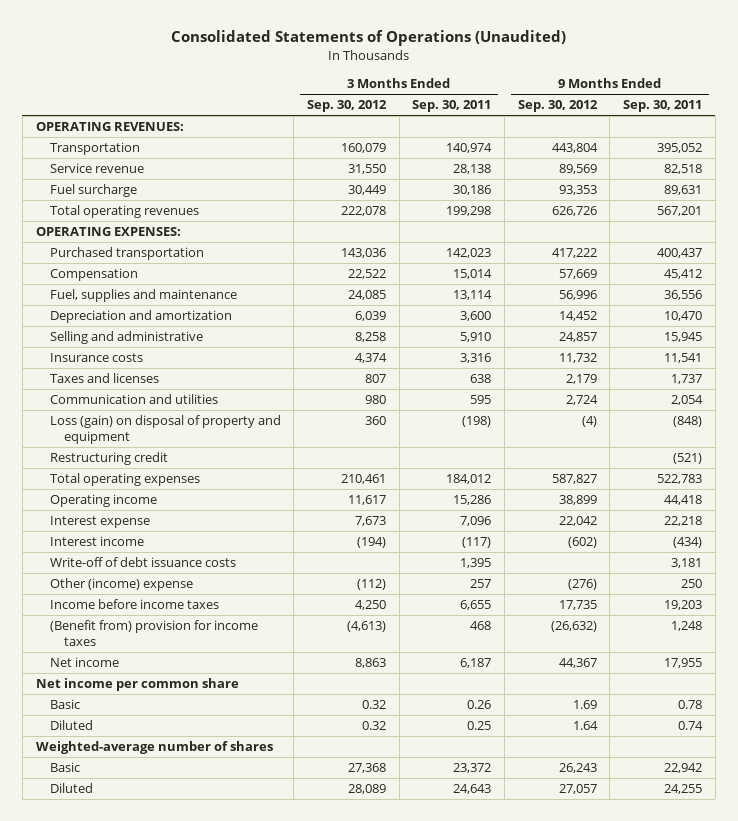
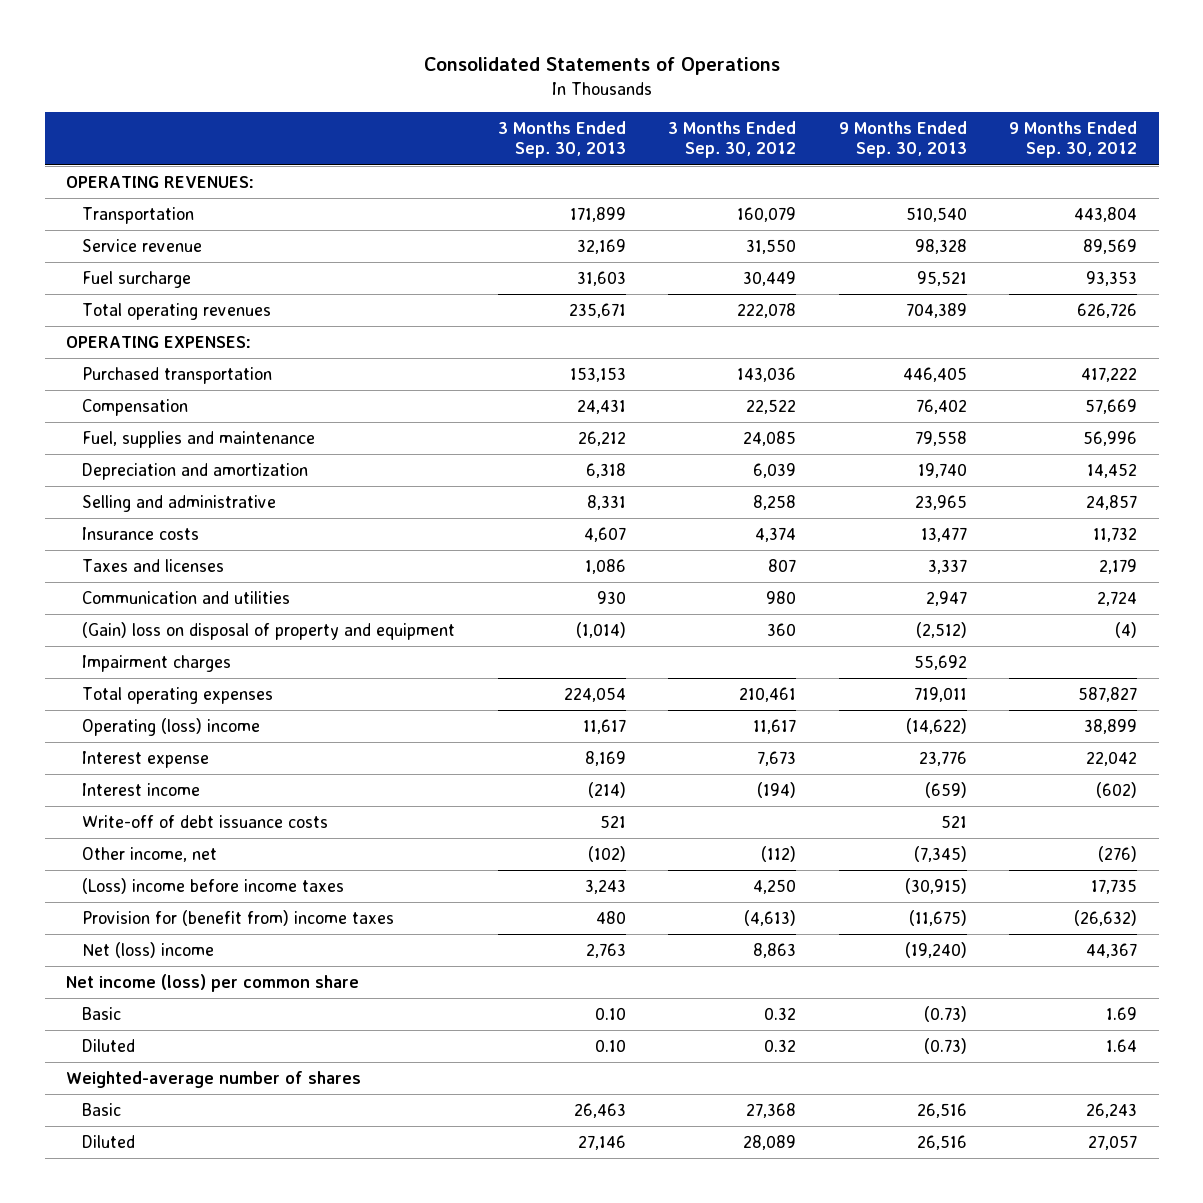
- Consolidated Statements of Operations (Unaudited)
+ Consolidated Statements of Operations
- | 3 Months Ended Sep. 30, 2012 | 3 Months Ended Sep. 30, 2011 | 9 Months Ended Sep. 30, 2012 | 9 Months Ended Sep. 30, 2011
+ | 3 Months Ended Sep. 30, 2013 | 3 Months Ended Sep. 30, 2012 | 9 Months Ended Sep. 30, 2013 | 9 Months Ended Sep. 30, 2012
- Loss (gain) on disposal of property and equipment | 360 | (198) | (4) | (848)
- Restructuring credit | | | | (521)
+ (Gain) loss on disposal of property and equipment | (1,014) | 360 | (2,512) | (4)
+ Impairment charges | | | 55,692 |
- Operating income | 11,617 | 15,286 | 38,899 | 44,418
+ Operating (loss) income | 11,617 | 11,617 | (14,622) | 38,899
- Other (income) expense | (112) | 257 | (276) | 250
- Income before income taxes | 4,250 | 6,655 | 17,735 | 19,203
- (Benefit from) provision for income taxes | (4,613) | 468 | (26,632) | 1,248
- Net income | 8,863 | 6,187 | 44,367 | 17,955
- Net income per common share
+ Other income, net | (102) | (112) | (7,345) | (276)
+ (Loss) income before income taxes | 3,243 | 4,250 | (30,915) | 17,735
+ Provision for (benefit from) income taxes | 480 | (4,613) | (11,675) | (26,632)
+ Net (loss) income | 2,763 | 8,863 | (19,240) | 44,367
+ Net income (loss) per common share

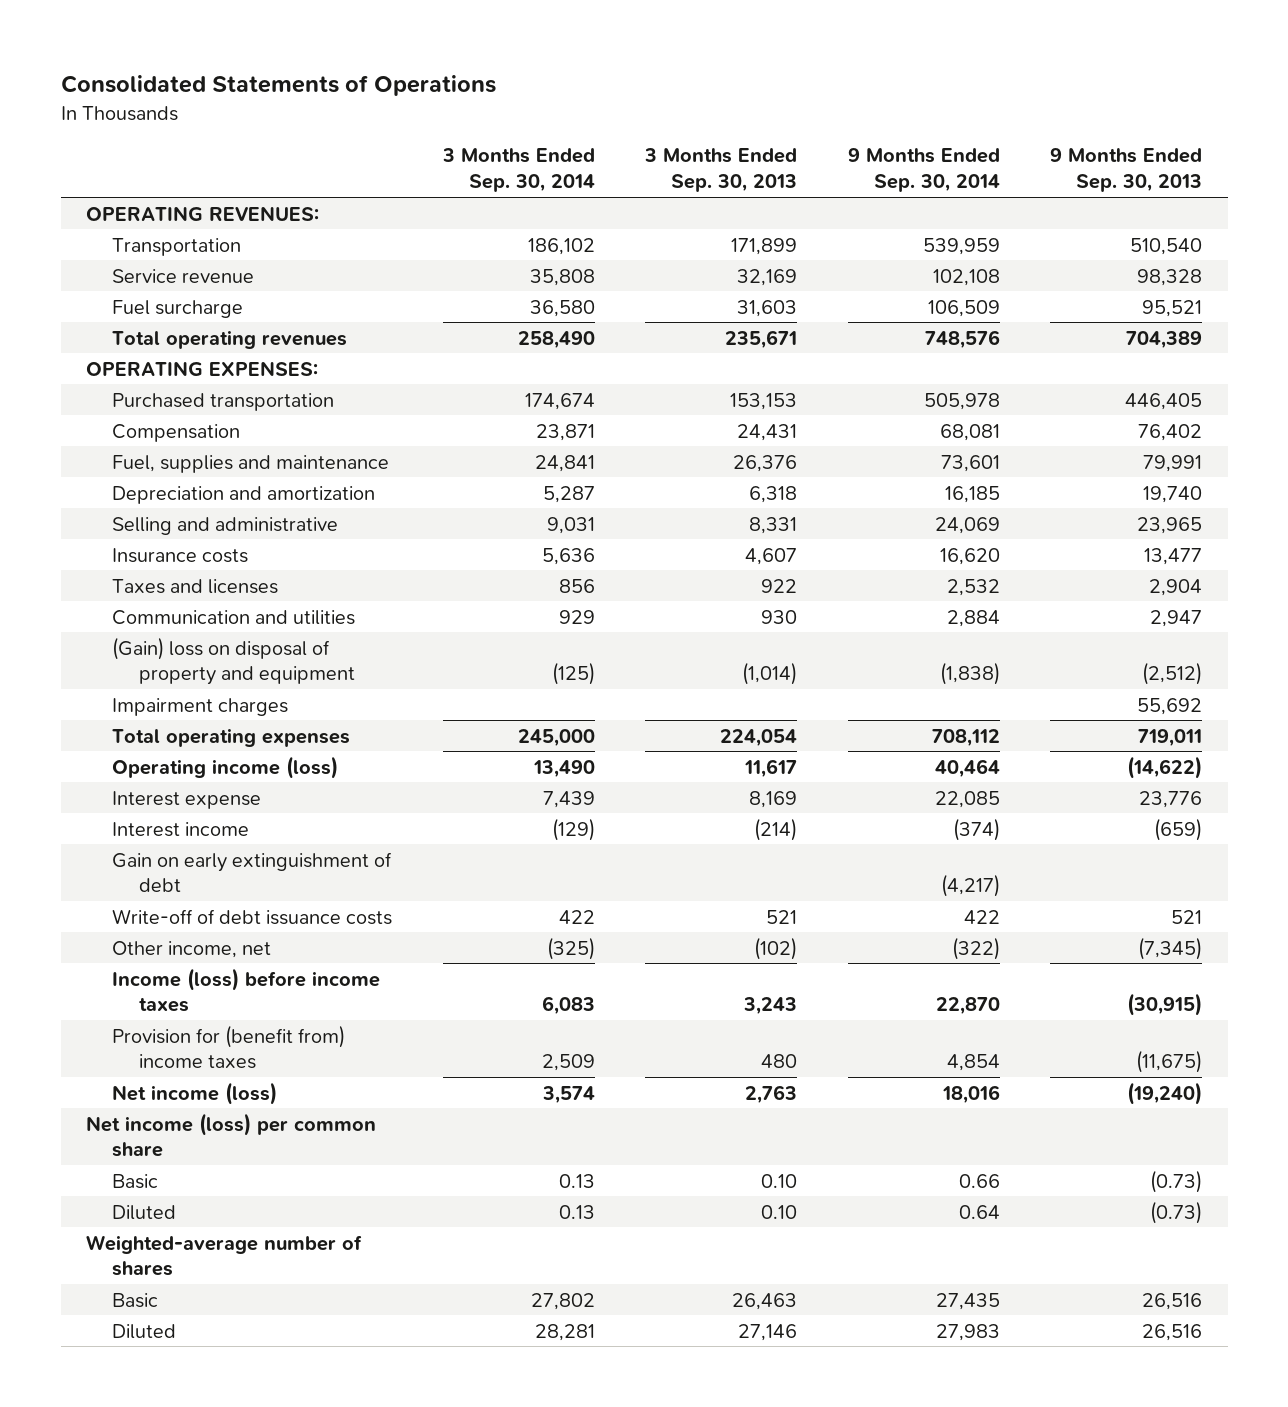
- | 3 Months Ended Sep. 30, 2013 | 3 Months Ended Sep. 30, 2012 | 9 Months Ended Sep. 30, 2013 | 9 Months Ended Sep. 30, 2012
+ | 3 Months Ended Sep. 30, 2014 | 3 Months Ended Sep. 30, 2013 | 9 Months Ended Sep. 30, 2014 | 9 Months Ended Sep. 30, 2013
- Fuel, supplies and maintenance | 26,212 | 24,085 | 79,558 | 56,996
+ Fuel, supplies and maintenance | 24,841 | 26,376 | 73,601 | 79,991
- Taxes and licenses | 1,086 | 807 | 3,337 | 2,179
+ Taxes and licenses | 856 | 922 | 2,532 | 2,904
- Operating (loss) income | 11,617 | 11,617 | (14,622) | 38,899
+ Operating income (loss) | 13,490 | 11,617 | 40,464 | (14,622)
+ Gain on early extinguishment of debt | | | (4,217) |
- (Loss) income before income taxes | 3,243 | 4,250 | (30,915) | 17,735
+ Income (loss) before income taxes | 6,083 | 3,243 | 22,870 | (30,915)
- Net (loss) income | 2,763 | 8,863 | (19,240) | 44,367
+ Net income (loss) | 3,574 | 2,763 | 18,016 | (19,240)

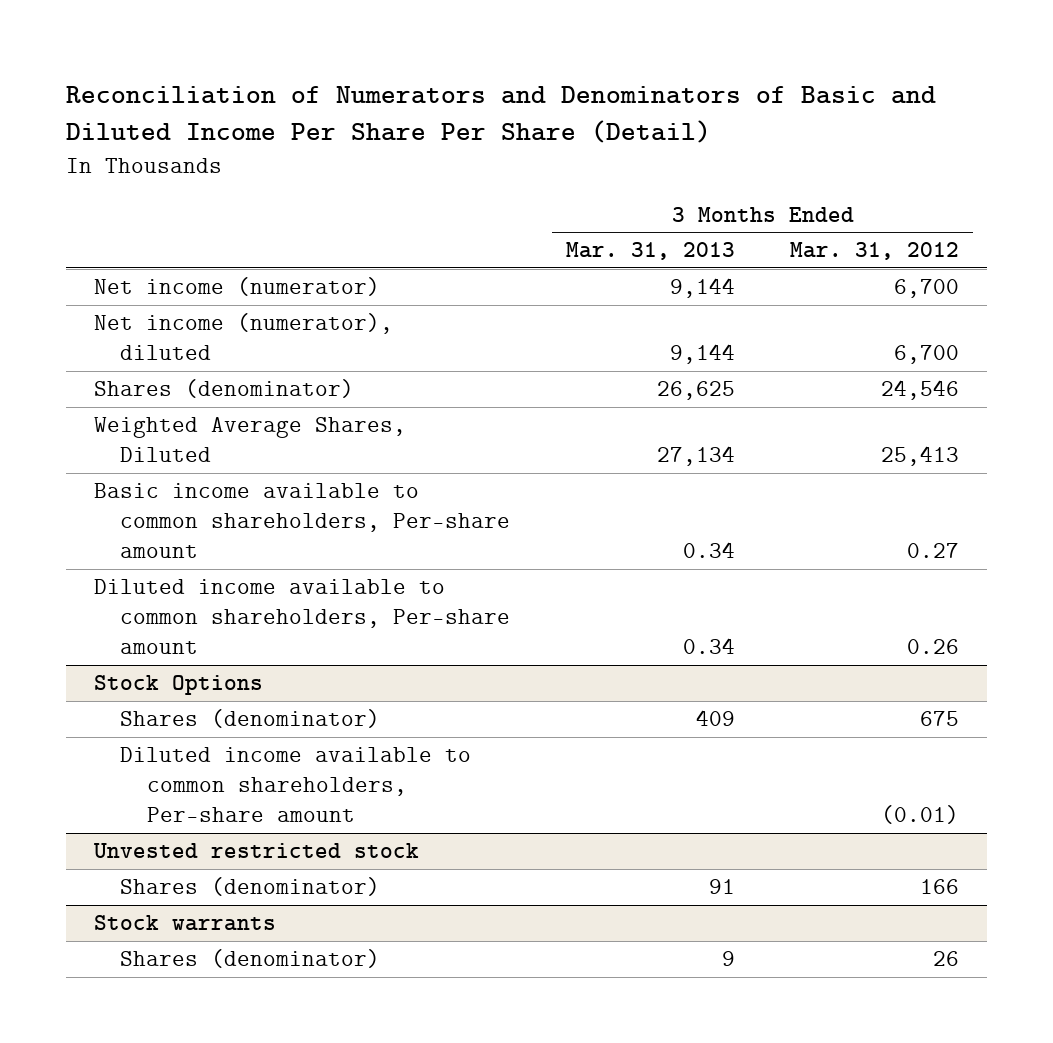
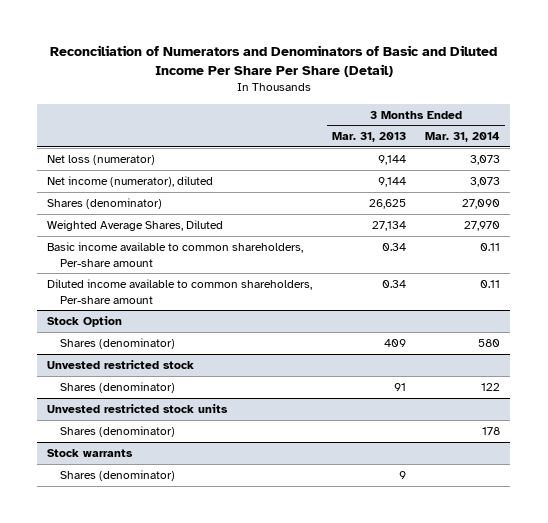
- | 3 Months Ended Mar. 31, 2013 | 3 Months Ended Mar. 31, 2012
+ | 3 Months Ended Mar. 31, 2013 | 3 Months Ended Mar. 31, 2014
- Net income (numerator) | 9,144 | 6,700
+ Net loss (numerator) | 9,144 | 3,073
- Stock Options
+ Stock Option
- Diluted income available to common shareholders, Per-share amount | | (0.01)
+ Unvested restricted stock units
+ Shares (denominator) | | 178

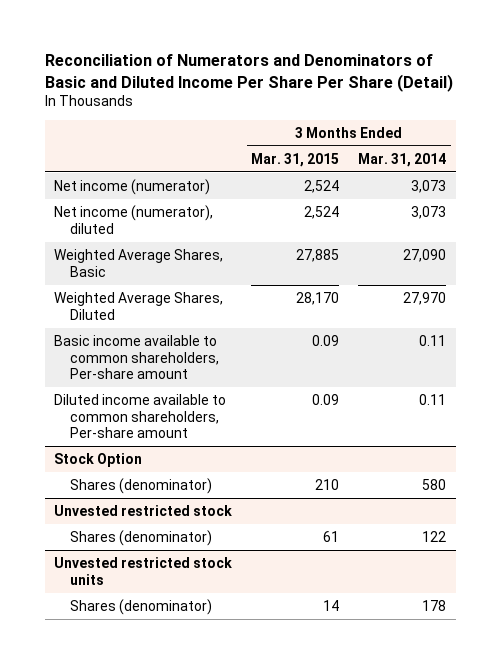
- | 3 Months Ended Mar. 31, 2013 | 3 Months Ended Mar. 31, 2014
+ | 3 Months Ended Mar. 31, 2015 | 3 Months Ended Mar. 31, 2014
- Net loss (numerator) | 9,144 | 3,073
+ Net income (numerator) | 2,524 | 3,073
- Shares (denominator) | 26,625 | 27,090
+ Weighted Average Shares, Basic | 27,885 | 27,090
- Stock warrants
- Shares (denominator) | 9 |

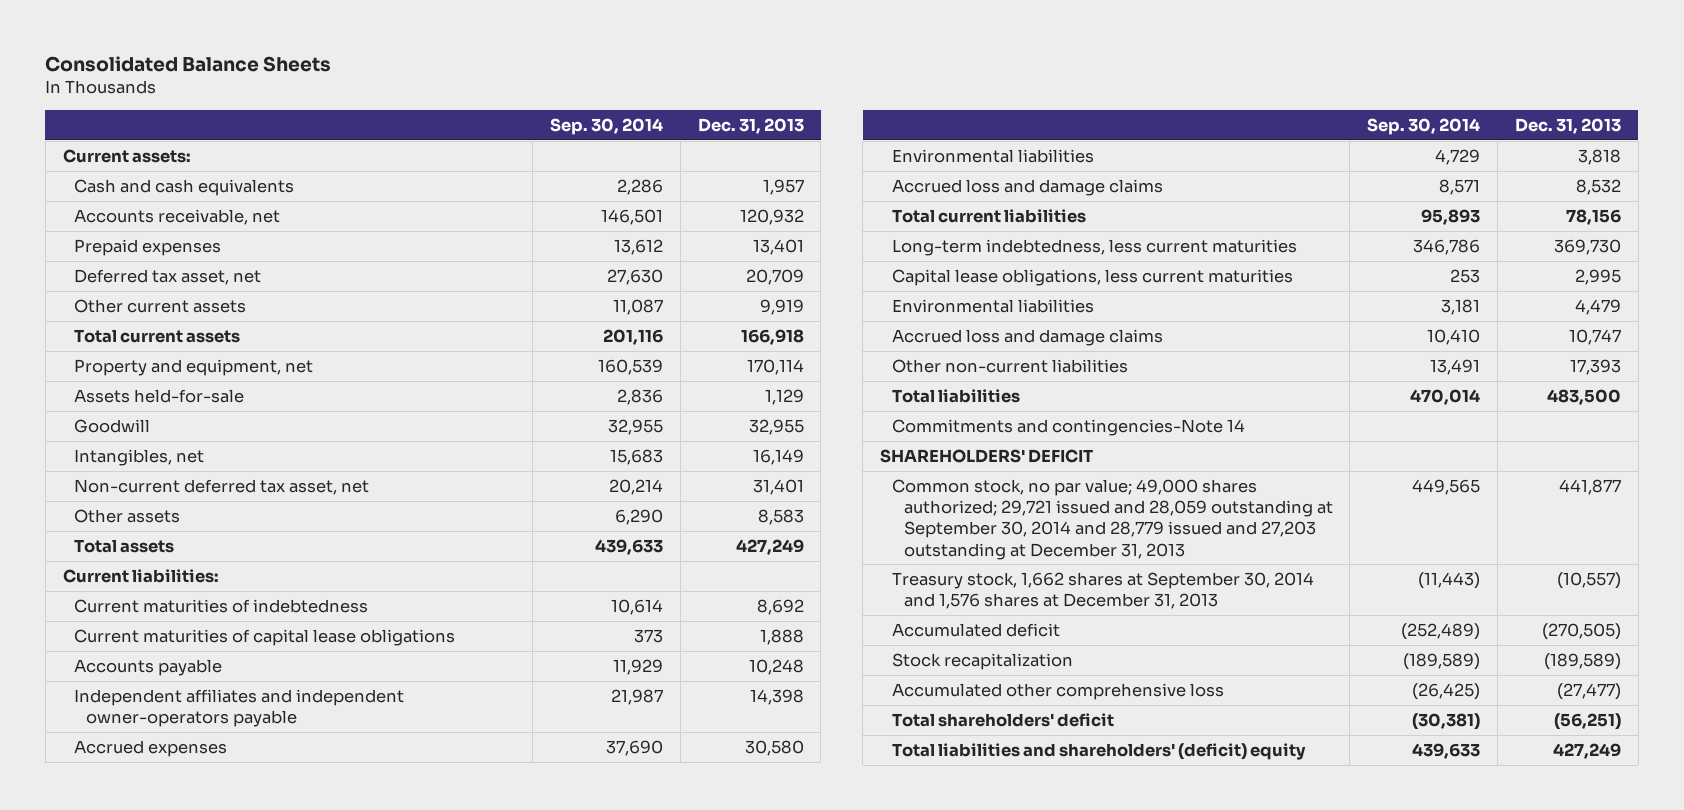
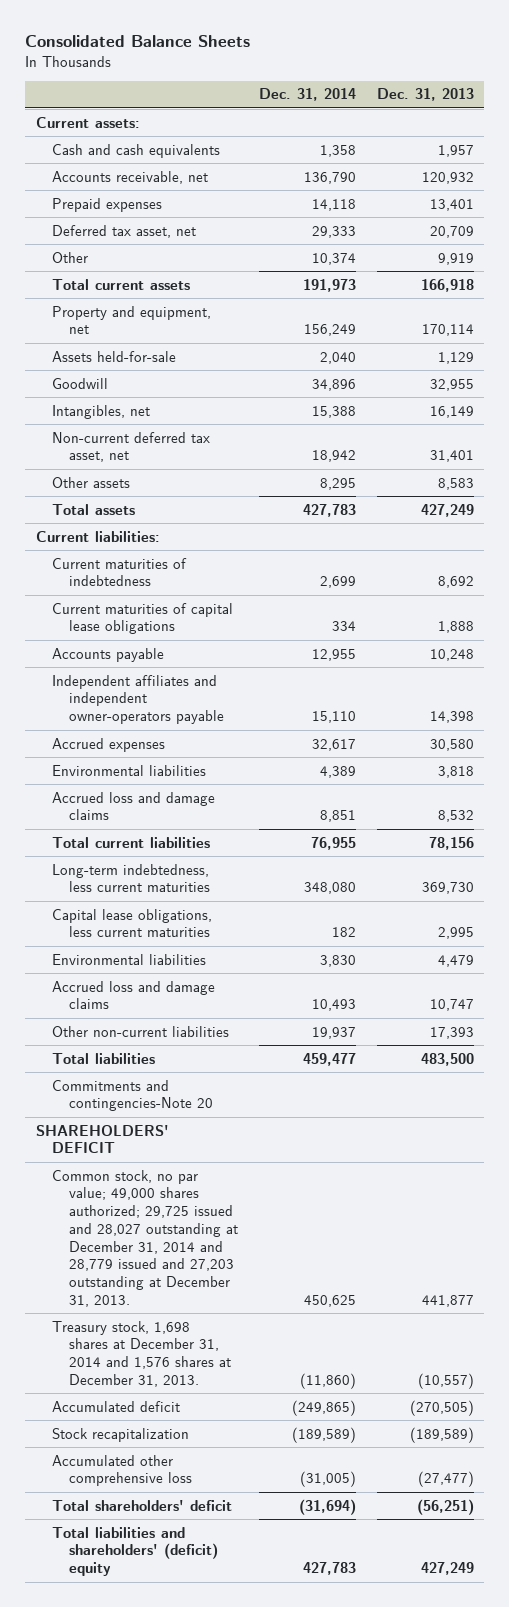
- | Sep. 30, 2014 | Dec. 31, 2013
+ | Dec. 31, 2014 | Dec. 31, 2013
- Other current assets | 11,087 | 9,919
+ Other | 10,374 | 9,919
- Commitments and contingencies-Note 14
+ Commitments and contingencies-Note 20
- Common stock, no par value; 49,000 shares authorized; 29,721 issued and 28,059 outstanding at September 30, 2014 and 28,779 issued and 27,203 outstanding at December 31, 2013 | 449,565 | 441,877
- Treasury stock, 1,662 shares at September 30, 2014 and 1,576 shares at December 31, 2013 | (11,443) | (10,557)
+ Common stock, no par value; 49,000 shares authorized; 29,725 issued and 28,027 outstanding at December 31, 2014 and 28,779 issued and 27,203 outstanding at December 31, 2013. | 450,625 | 441,877
+ Treasury stock, 1,698 shares at December 31, 2014 and 1,576 shares at December 31, 2013. | (11,860) | (10,557)

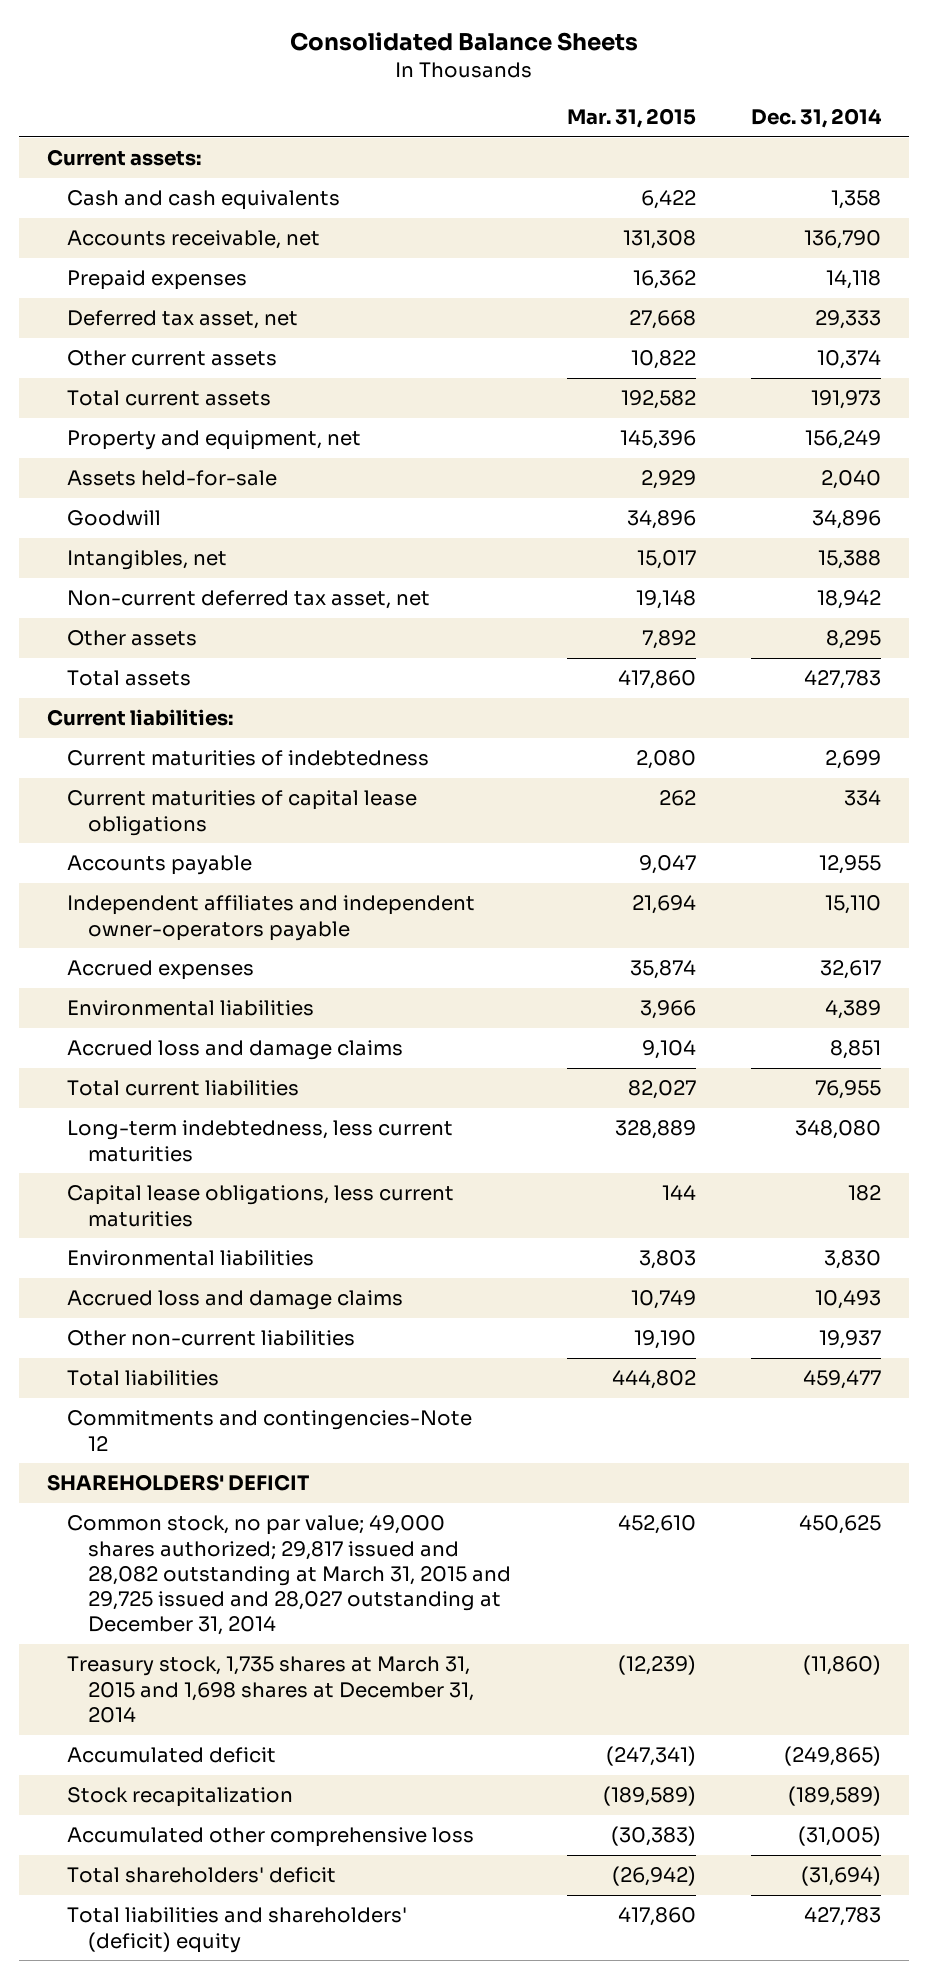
- | Dec. 31, 2014 | Dec. 31, 2013
+ | Mar. 31, 2015 | Dec. 31, 2014
- Other | 10,374 | 9,919
+ Other current assets | 10,822 | 10,374
- Commitments and contingencies-Note 20
+ Commitments and contingencies-Note 12
- Common stock, no par value; 49,000 shares authorized; 29,725 issued and 28,027 outstanding at December 31, 2014 and 28,779 issued and 27,203 outstanding at December 31, 2013. | 450,625 | 441,877
- Treasury stock, 1,698 shares at December 31, 2014 and 1,576 shares at December 31, 2013. | (11,860) | (10,557)
+ Common stock, no par value; 49,000 shares authorized; 29,817 issued and 28,082 outstanding at March 31, 2015 and 29,725 issued and 28,027 outstanding at December 31, 2014 | 452,610 | 450,625
+ Treasury stock, 1,735 shares at March 31, 2015 and 1,698 shares at December 31, 2014 | (12,239) | (11,860)

